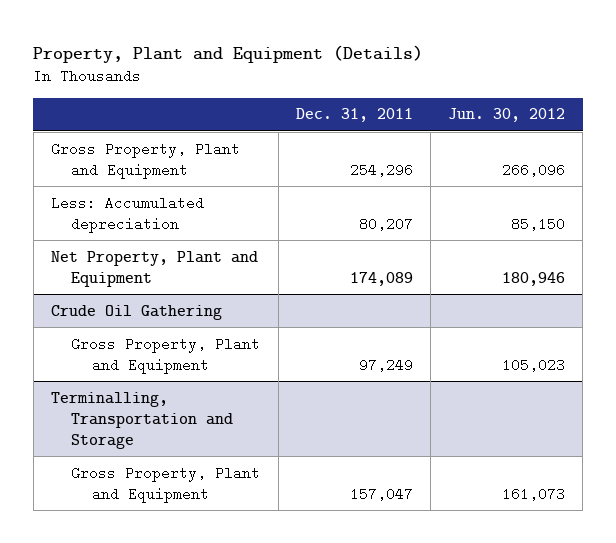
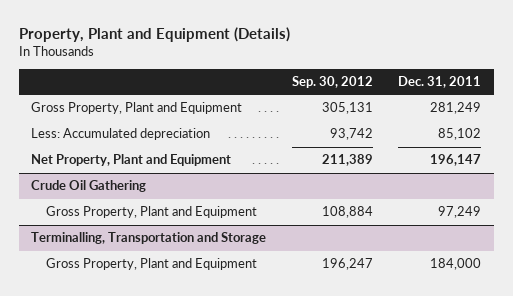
- | Dec. 31, 2011 | Jun. 30, 2012
+ | Sep. 30, 2012 | Dec. 31, 2011
- Gross Property, Plant and Equipment | 254,296 | 266,096
- Less: Accumulated depreciation | 80,207 | 85,150
- Net Property, Plant and Equipment | 174,089 | 180,946
+ Gross Property, Plant and Equipment | 305,131 | 281,249
+ Less: Accumulated depreciation | 93,742 | 85,102
+ Net Property, Plant and Equipment | 211,389 | 196,147
@ Terminalling, Transportation and Storage
- Gross Property, Plant and Equipment | 157,047 | 161,073
+ Gross Property, Plant and Equipment | 196,247 | 184,000

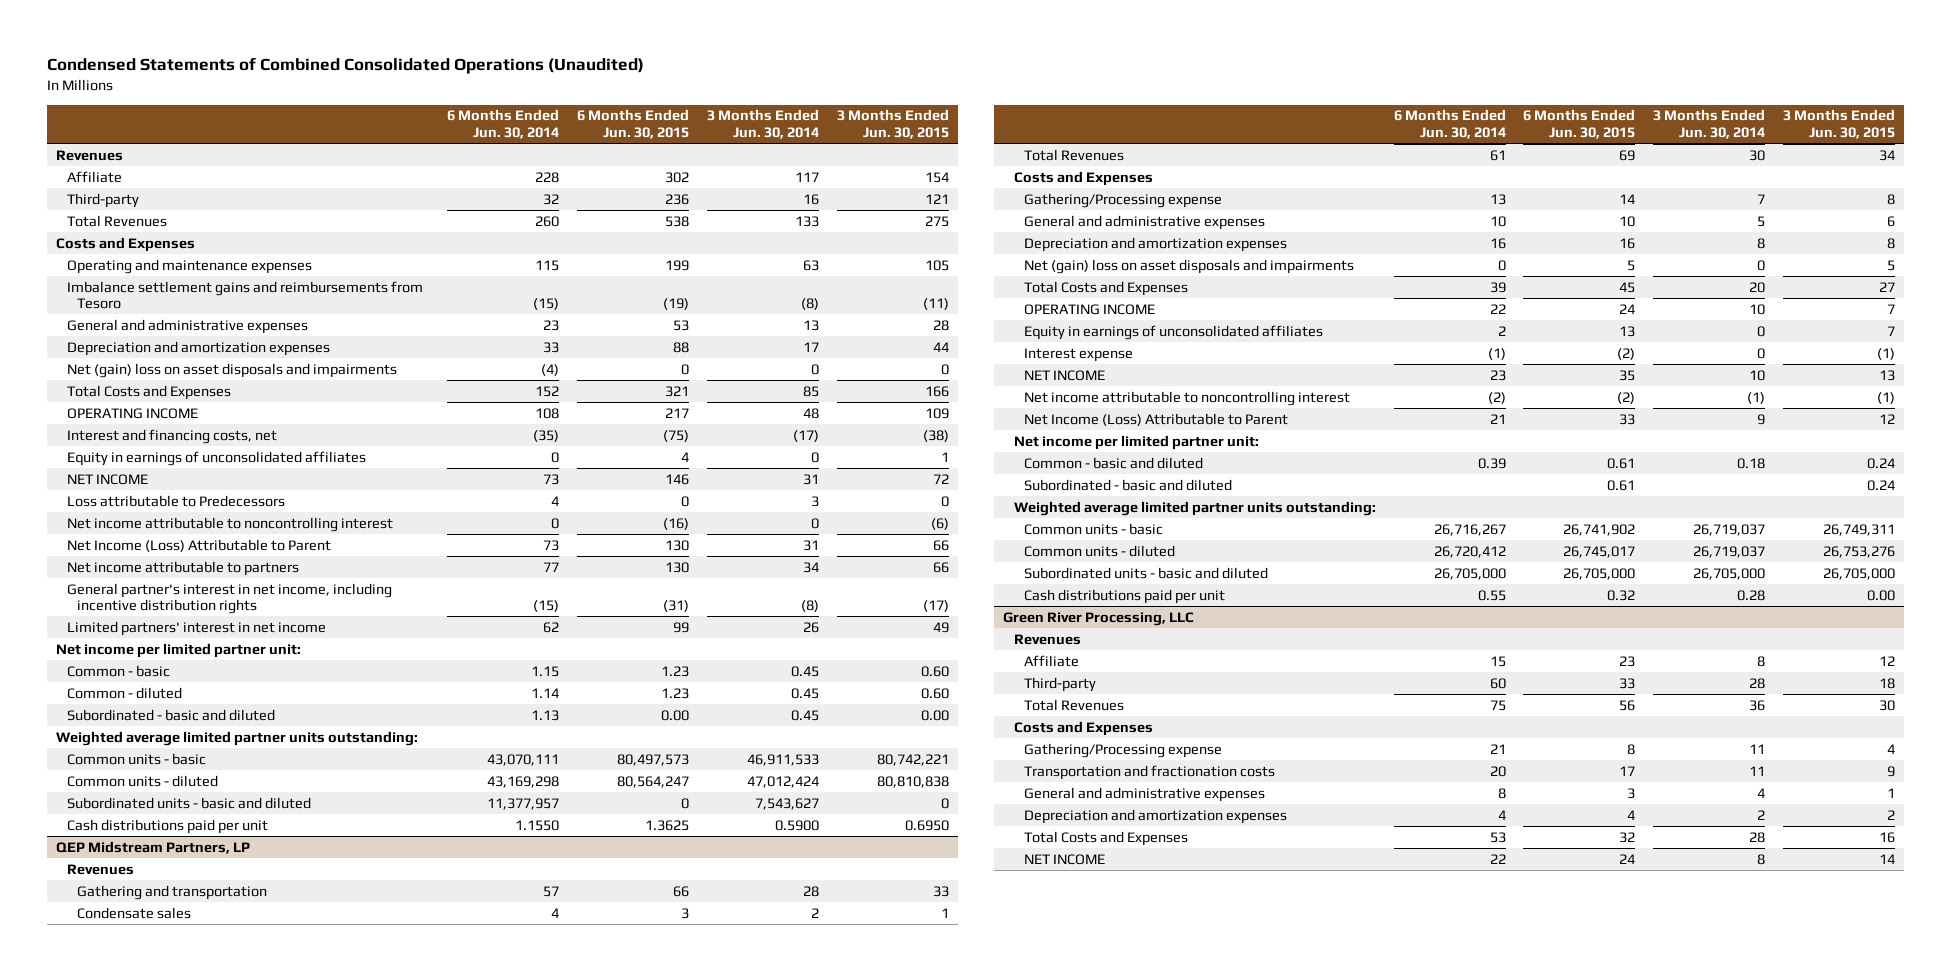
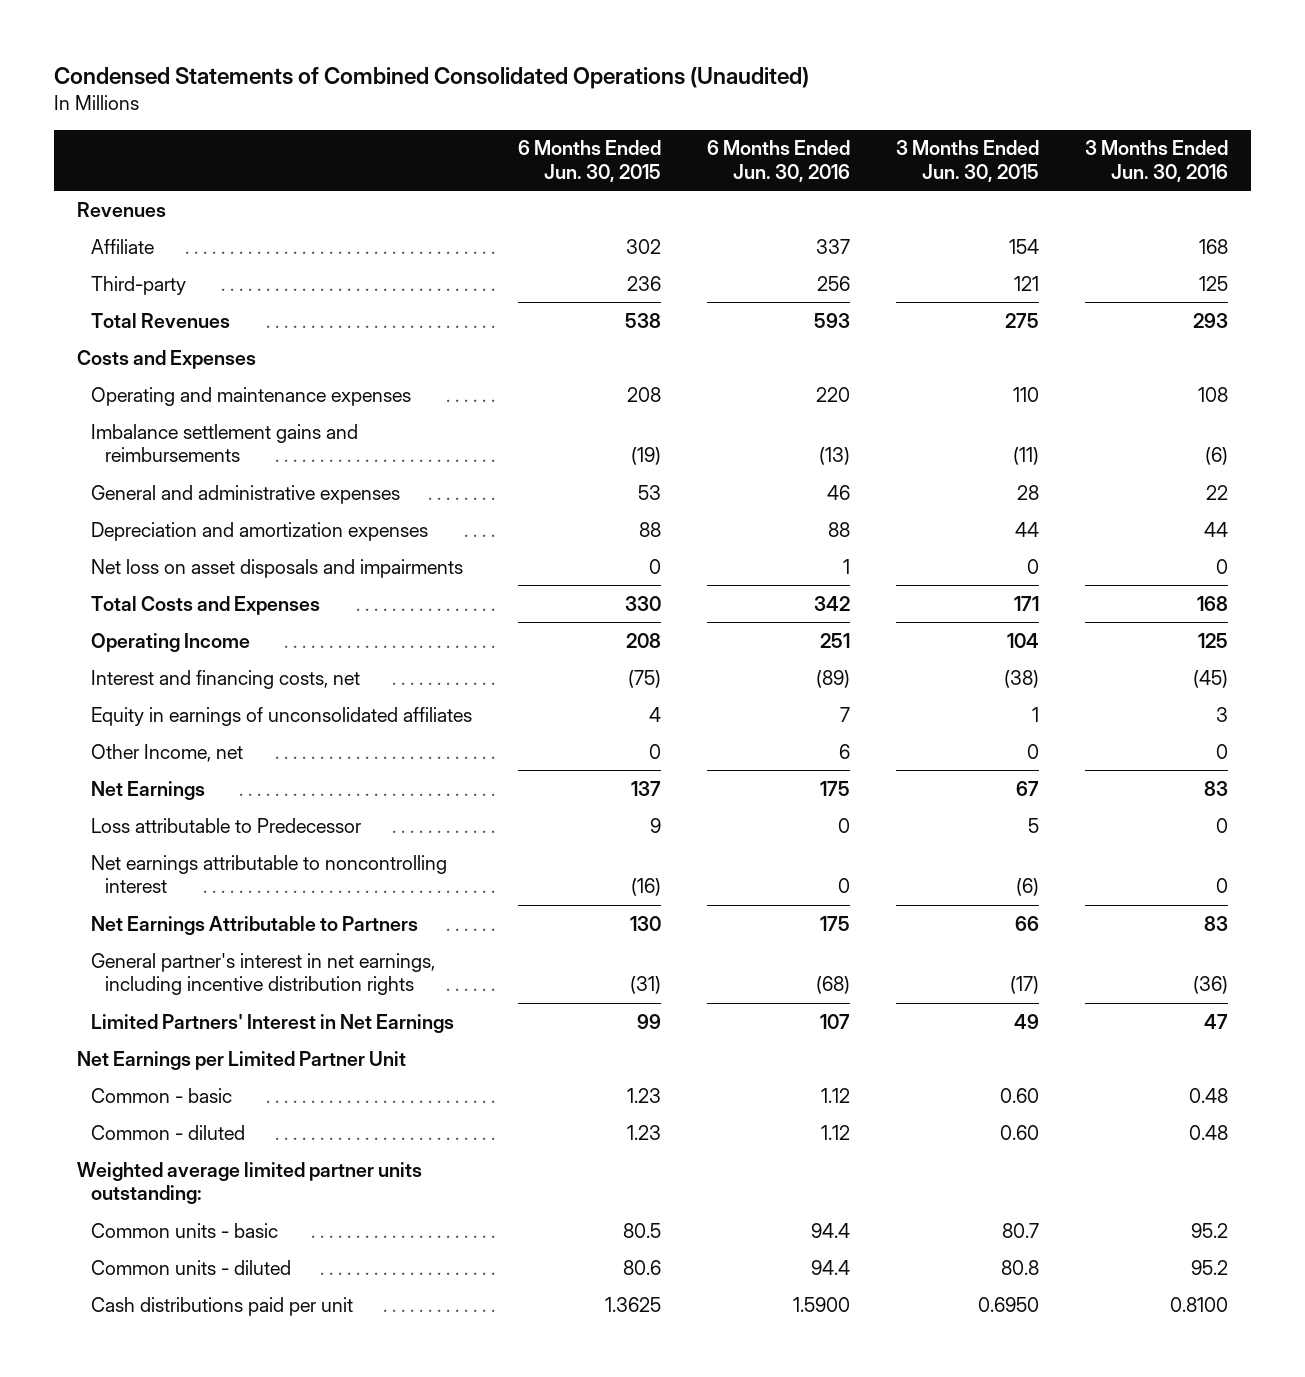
- | 6 Months Ended Jun. 30, 2014 | 6 Months Ended Jun. 30, 2015 | 3 Months Ended Jun. 30, 2014 | 3 Months Ended Jun. 30, 2015
+ | 6 Months Ended Jun. 30, 2015 | 6 Months Ended Jun. 30, 2016 | 3 Months Ended Jun. 30, 2015 | 3 Months Ended Jun. 30, 2016
- Operating and maintenance expenses | 115 | 199 | 63 | 105
- Imbalance settlement gains and reimbursements from Tesoro | (15) | (19) | (8) | (11)
+ Operating and maintenance expenses | 208 | 220 | 110 | 108
+ Imbalance settlement gains and reimbursements | (19) | (13) | (11) | (6)
- Net (gain) loss on asset disposals and impairments | (4) | 0 | 0 | 0
- Total Costs and Expenses | 152 | 321 | 85 | 166
- OPERATING INCOME | 108 | 217 | 48 | 109
+ Net loss on asset disposals and impairments | 0 | 1 | 0 | 0
+ Total Costs and Expenses | 330 | 342 | 171 | 168
+ Operating Income | 208 | 251 | 104 | 125
- NET INCOME | 73 | 146 | 31 | 72
- Loss attributable to Predecessors | 4 | 0 | 3 | 0
- Net income attributable to noncontrolling interest | 0 | (16) | 0 | (6)
- Net Income (Loss) Attributable to Parent | 73 | 130 | 31 | 66
- Net income attributable to partners | 77 | 130 | 34 | 66
- General partner's interest in net income, including incentive distribution rights | (15) | (31) | (8) | (17)
- Limited partners' interest in net income | 62 | 99 | 26 | 49
- Net income per limited partner unit:
+ Other Income, net | 0 | 6 | 0 | 0
+ Net Earnings | 137 | 175 | 67 | 83
+ Loss attributable to Predecessor | 9 | 0 | 5 | 0
+ Net earnings attributable to noncontrolling interest | (16) | 0 | (6) | 0
+ Net Earnings Attributable to Partners | 130 | 175 | 66 | 83
+ General partner's interest in net earnings, including incentive distribution rights | (31) | (68) | (17) | (36)
+ Limited Partners' Interest in Net Earnings | 99 | 107 | 49 | 47
+ Net Earnings per Limited Partner Unit
- Subordinated - basic and diluted | 1.13 | 0.00 | 0.45 | 0.00
- Common units - basic | 43,070,111 | 80,497,573 | 46,911,533 | 80,742,221
- Common units - diluted | 43,169,298 | 80,564,247 | 47,012,424 | 80,810,838
- Subordinated units - basic and diluted | 11,377,957 | 0 | 7,543,627 | 0
+ Common units - basic | 80.5 | 94.4 | 80.7 | 95.2
+ Common units - diluted | 80.6 | 94.4 | 80.8 | 95.2
- QEP Midstream Partners, LP
- Revenues
- Gathering and transportation | 57 | 66 | 28 | 33
- Condensate sales | 4 | 3 | 2 | 1
- Total Revenues | 61 | 69 | 30 | 34
- Costs and Expenses
- Gathering/Processing expense | 13 | 14 | 7 | 8
- General and administrative expenses | 10 | 10 | 5 | 6
- Depreciation and amortization expenses | 16 | 16 | 8 | 8
- Net (gain) loss on asset disposals and impairments | 0 | 5 | 0 | 5
- Total Costs and Expenses | 39 | 45 | 20 | 27
- OPERATING INCOME | 22 | 24 | 10 | 7
- Equity in earnings of unconsolidated affiliates | 2 | 13 | 0 | 7
- Interest expense | (1) | (2) | 0 | (1)
- NET INCOME | 23 | 35 | 10 | 13
- Net income attributable to noncontrolling interest | (2) | (2) | (1) | (1)
- Net Income (Loss) Attributable to Parent | 21 | 33 | 9 | 12
- Net income per limited partner unit:
- Common - basic and diluted | 0.39 | 0.61 | 0.18 | 0.24
- Subordinated - basic and diluted | | 0.61 | | 0.24
- Weighted average limited partner units outstanding:
- Common units - basic | 26,716,267 | 26,741,902 | 26,719,037 | 26,749,311
- Common units - diluted | 26,720,412 | 26,745,017 | 26,719,037 | 26,753,276
- Subordinated units - basic and diluted | 26,705,000 | 26,705,000 | 26,705,000 | 26,705,000
- Cash distributions paid per unit | 0.55 | 0.32 | 0.28 | 0.00
- Green River Processing, LLC
- Revenues
- Affiliate | 15 | 23 | 8 | 12
- Third-party | 60 | 33 | 28 | 18
- Total Revenues | 75 | 56 | 36 | 30
- Costs and Expenses
- Gathering/Processing expense | 21 | 8 | 11 | 4
- Transportation and fractionation costs | 20 | 17 | 11 | 9
- General and administrative expenses | 8 | 3 | 4 | 1
- Depreciation and amortization expenses | 4 | 4 | 2 | 2
- Total Costs and Expenses | 53 | 32 | 28 | 16
- NET INCOME | 22 | 24 | 8 | 14

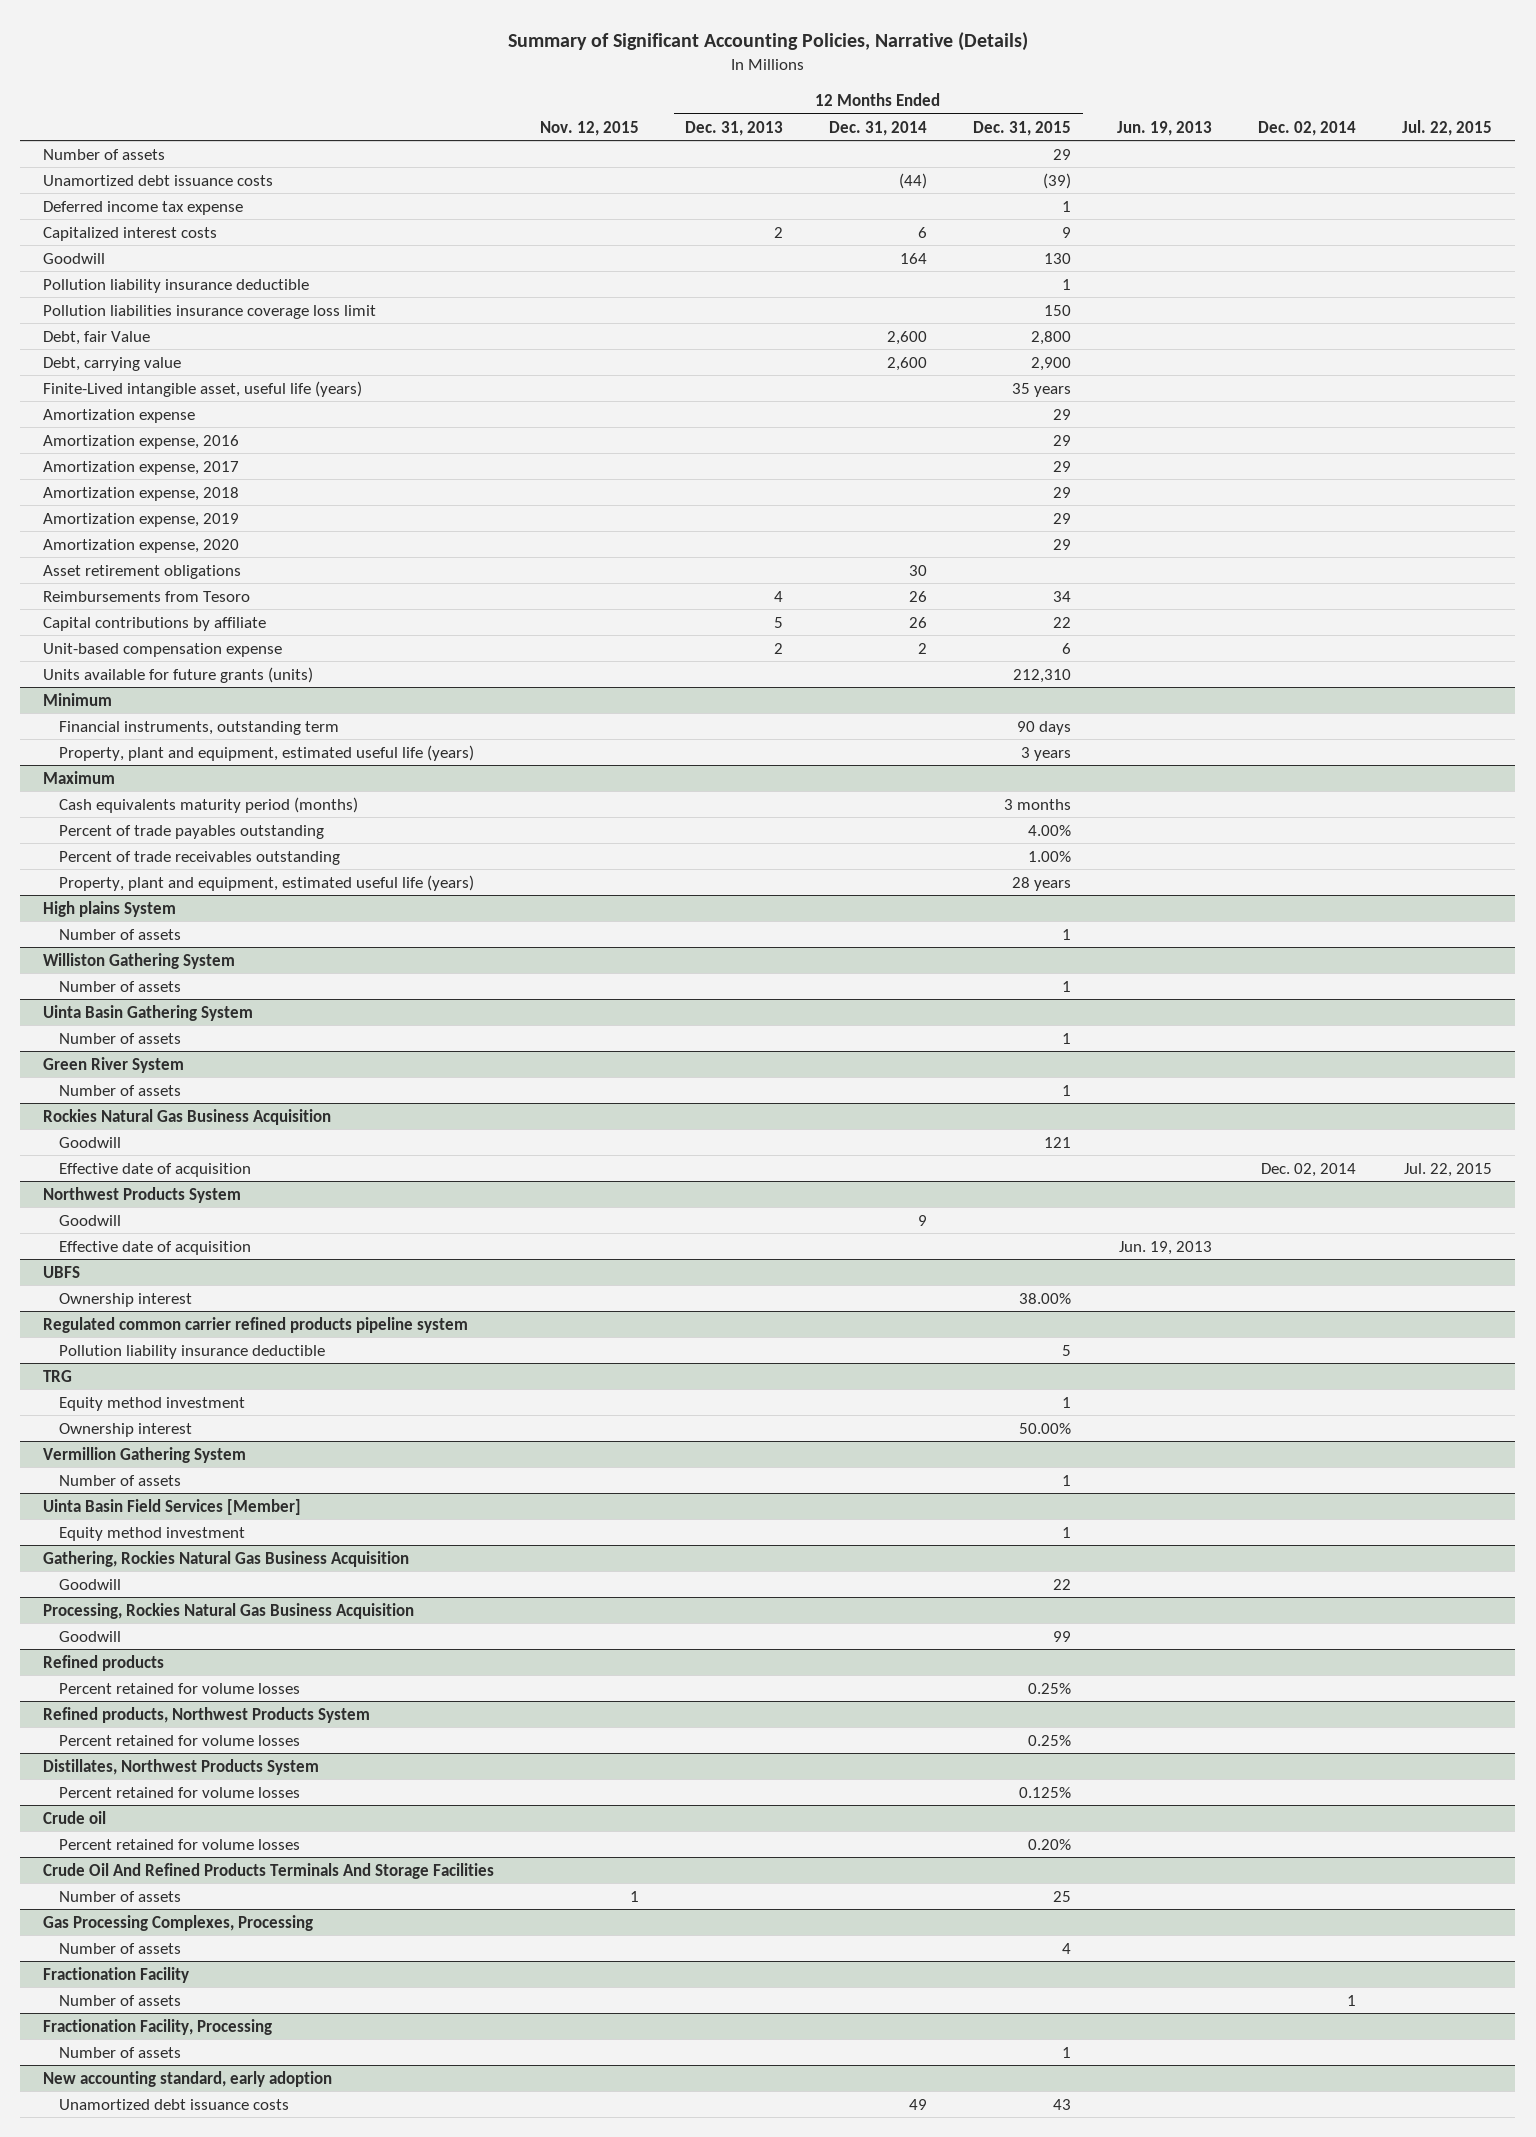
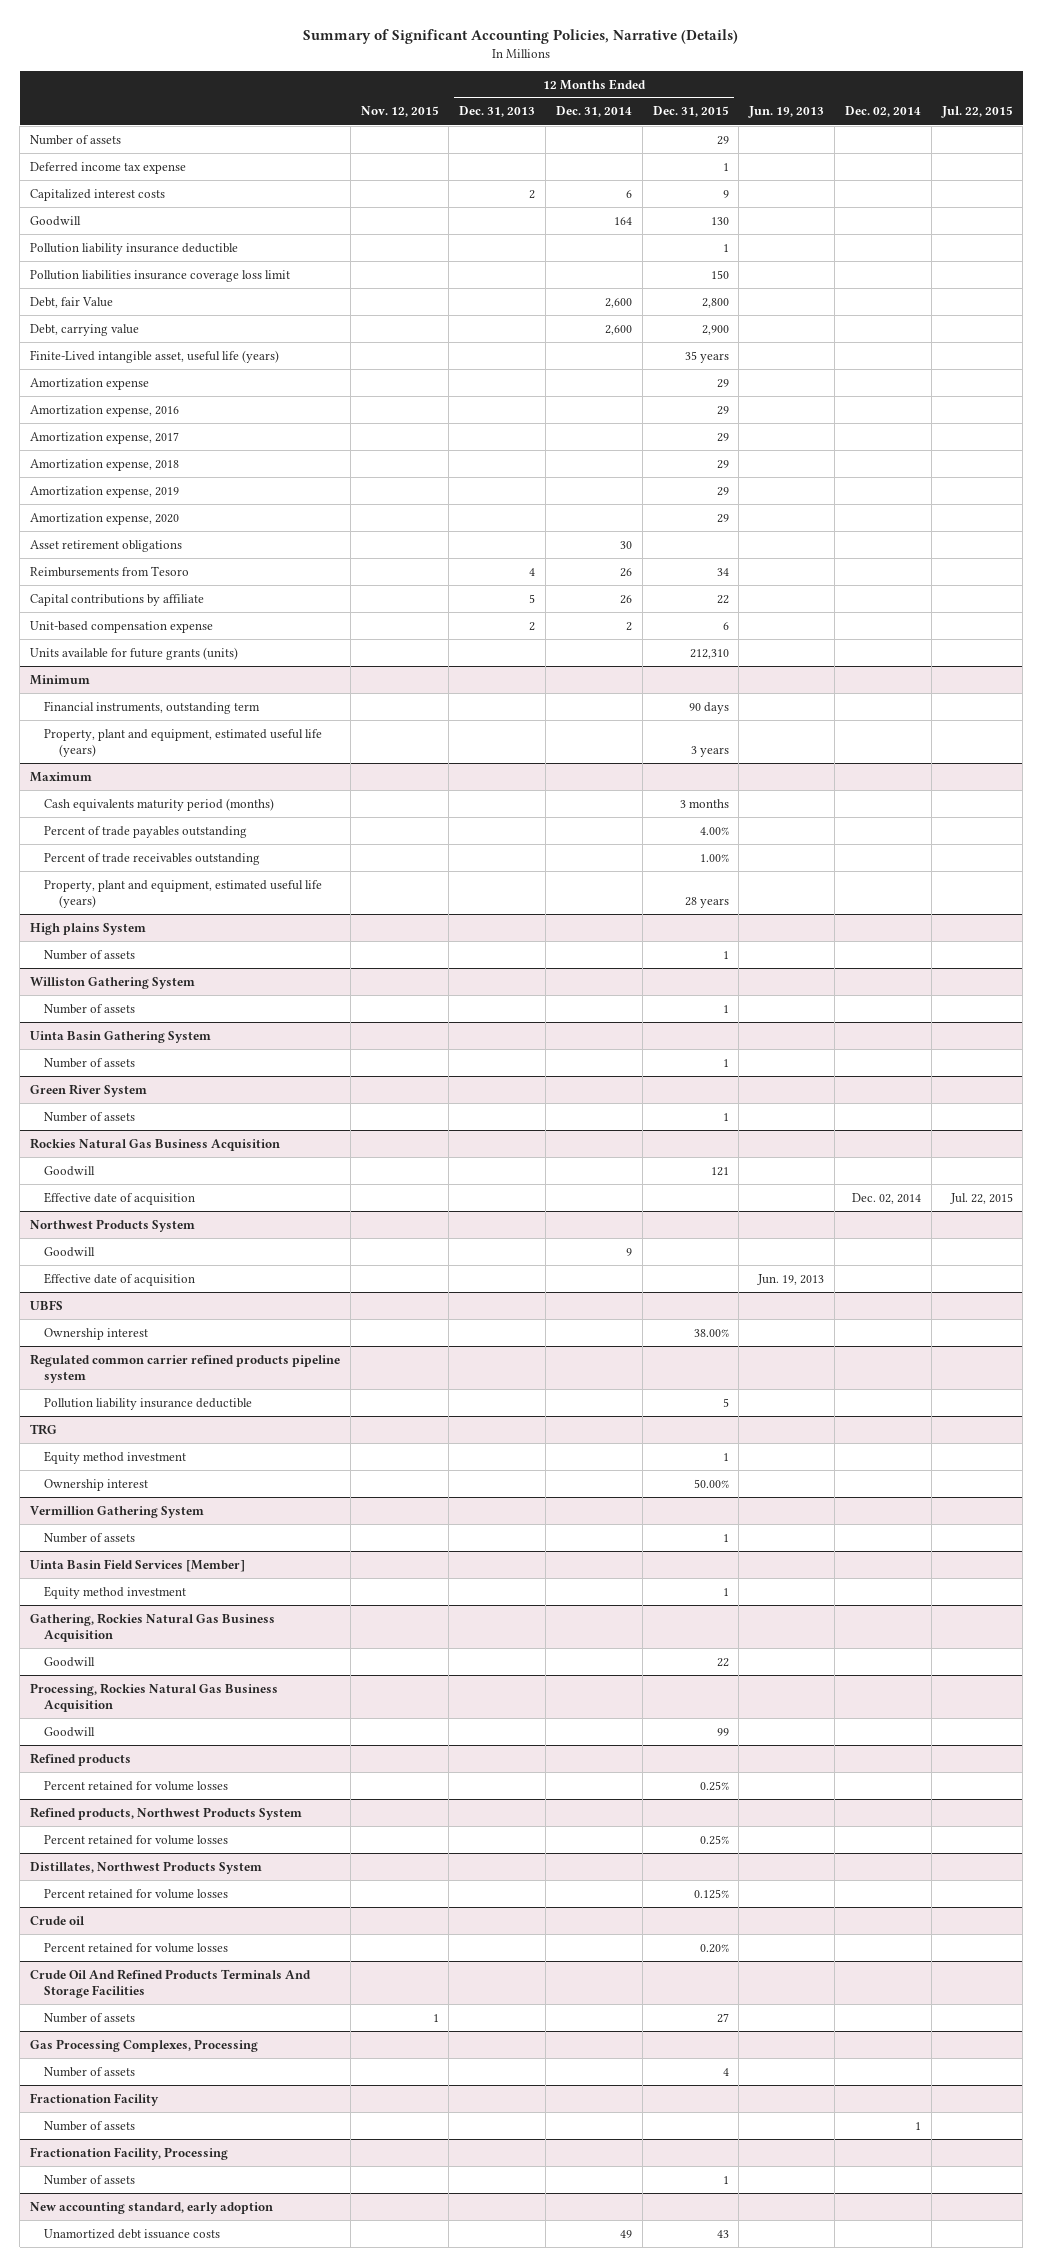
- Unamortized debt issuance costs | | | (44) | (39) | | |
@ Crude Oil And Refined Products Terminals And Storage Facilities
- Number of assets | 1 | | | 25 | | |
+ Number of assets | 1 | | | 27 | | |

